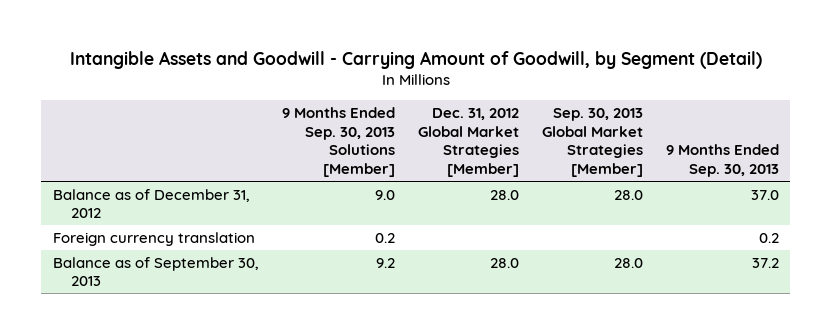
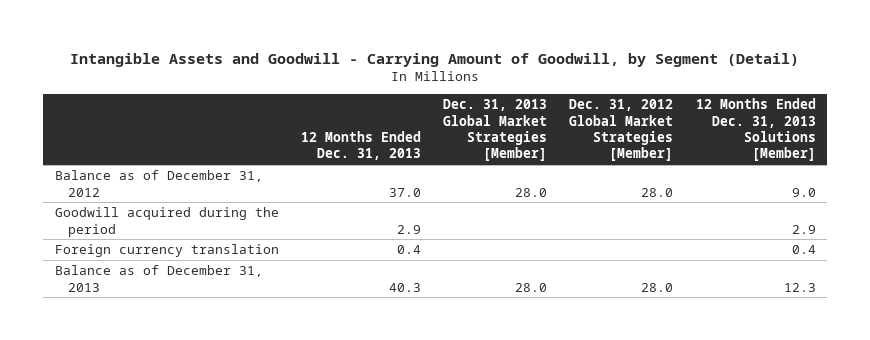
- | 9 Months Ended Sep. 30, 2013 Solutions [Member] | Dec. 31, 2012 Global Market Strategies [Member] | Sep. 30, 2013 Global Market Strategies [Member] | 9 Months Ended Sep. 30, 2013
+ | 12 Months Ended Dec. 31, 2013 | Dec. 31, 2013 Global Market Strategies [Member] | Dec. 31, 2012 Global Market Strategies [Member] | 12 Months Ended Dec. 31, 2013 Solutions [Member]
+ Goodwill acquired during the period | 2.9 | | | 2.9
- Balance as of September 30, 2013 | 9.2 | 28.0 | 28.0 | 37.2
+ Balance as of December 31, 2013 | 40.3 | 28.0 | 28.0 | 12.3

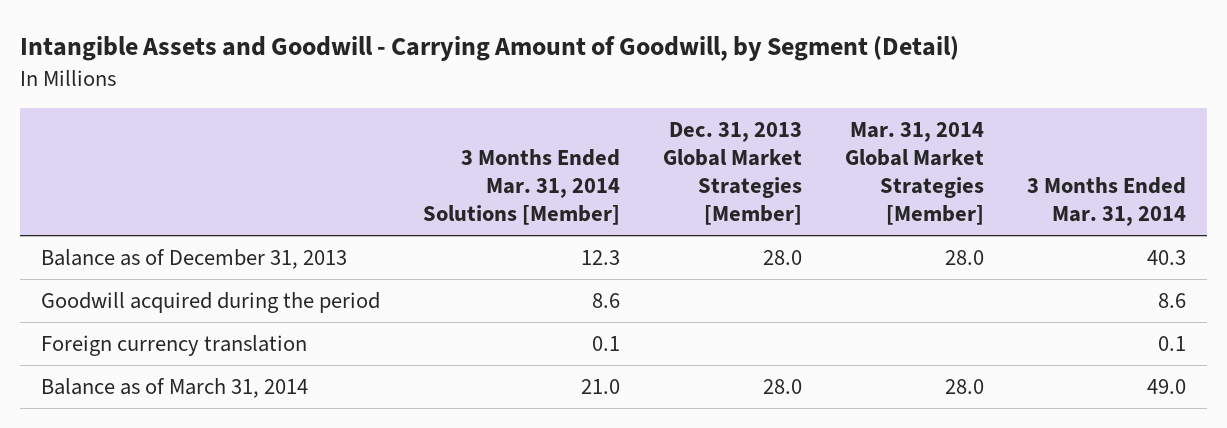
- | 12 Months Ended Dec. 31, 2013 | Dec. 31, 2013 Global Market Strategies [Member] | Dec. 31, 2012 Global Market Strategies [Member] | 12 Months Ended Dec. 31, 2013 Solutions [Member]
+ | 3 Months Ended Mar. 31, 2014 Solutions [Member] | Dec. 31, 2013 Global Market Strategies [Member] | Mar. 31, 2014 Global Market Strategies [Member] | 3 Months Ended Mar. 31, 2014
- Balance as of December 31, 2012 | 37.0 | 28.0 | 28.0 | 9.0
moved up: Balance as of December 31, 2013 | 12.3 | 28.0 | 28.0 | 40.3
+ Balance as of March 31, 2014 | 21.0 | 28.0 | 28.0 | 49.0

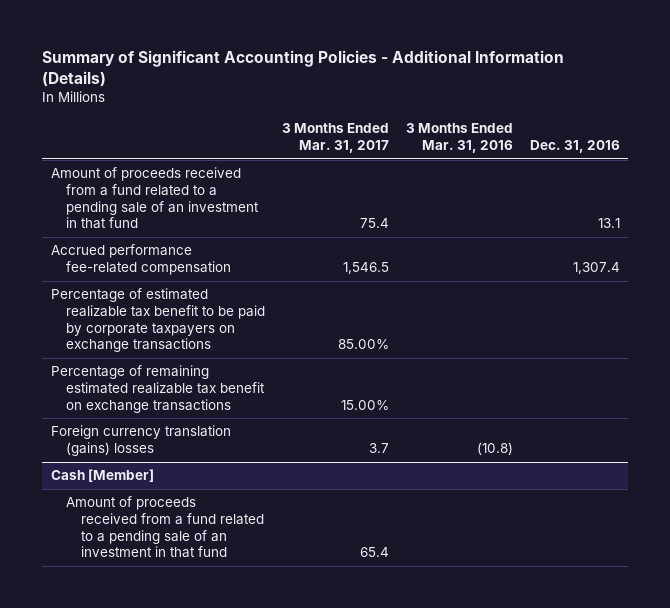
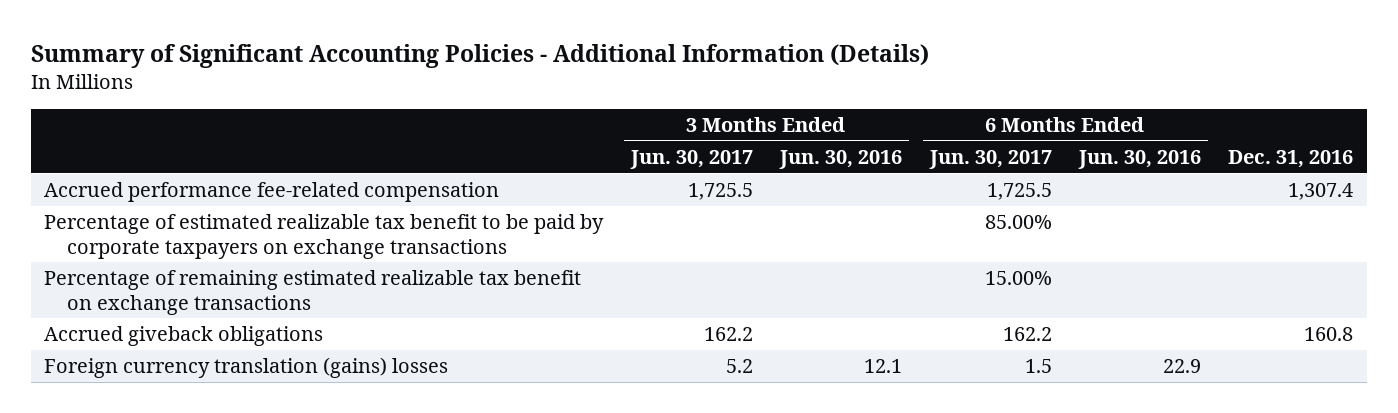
- | 3 Months Ended Mar. 31, 2017 | 3 Months Ended Mar. 31, 2016 | Dec. 31, 2016
+ | 3 Months Ended Jun. 30, 2017 | 3 Months Ended Jun. 30, 2016 | 6 Months Ended Jun. 30, 2017 | 6 Months Ended Jun. 30, 2016 | Dec. 31, 2016
- Amount of proceeds received from a fund related to a pending sale of an investment in that fund | 75.4 | | 13.1
+ Accrued giveback obligations | 162.2 | | 162.2 | | 160.8
- Cash [Member]
- Amount of proceeds received from a fund related to a pending sale of an investment in that fund | 65.4 | |

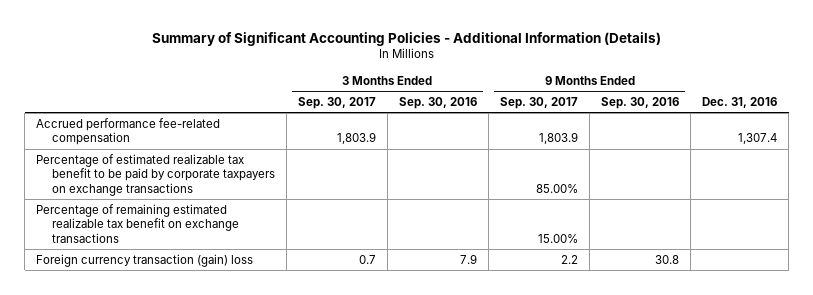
- | 3 Months Ended Jun. 30, 2017 | 3 Months Ended Jun. 30, 2016 | 6 Months Ended Jun. 30, 2017 | 6 Months Ended Jun. 30, 2016 | Dec. 31, 2016
+ | 3 Months Ended Sep. 30, 2017 | 3 Months Ended Sep. 30, 2016 | 9 Months Ended Sep. 30, 2017 | 9 Months Ended Sep. 30, 2016 | Dec. 31, 2016
- Accrued giveback obligations | 162.2 | | 162.2 | | 160.8
- Foreign currency translation (gains) losses | 5.2 | 12.1 | 1.5 | 22.9 |
+ Foreign currency transaction (gain) loss | 0.7 | 7.9 | 2.2 | 30.8 |

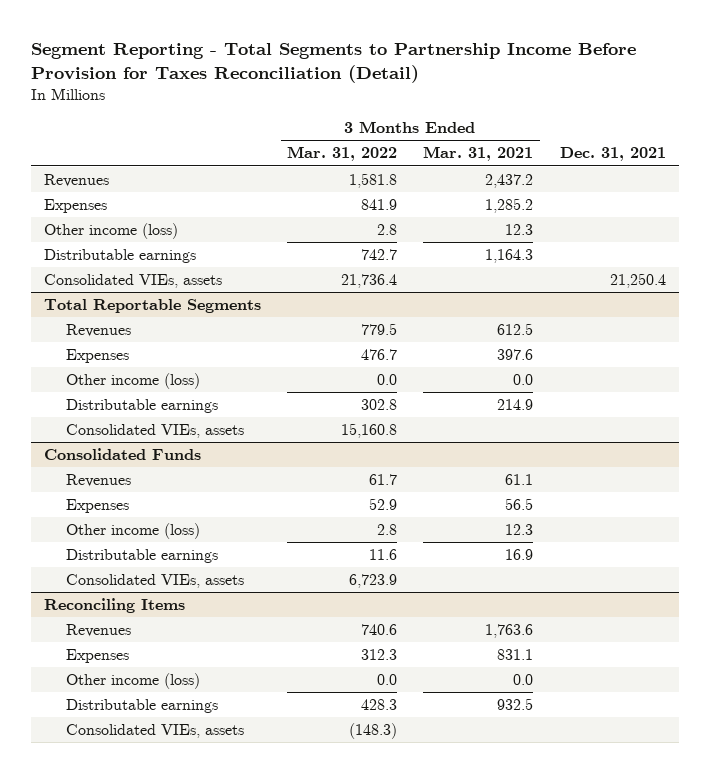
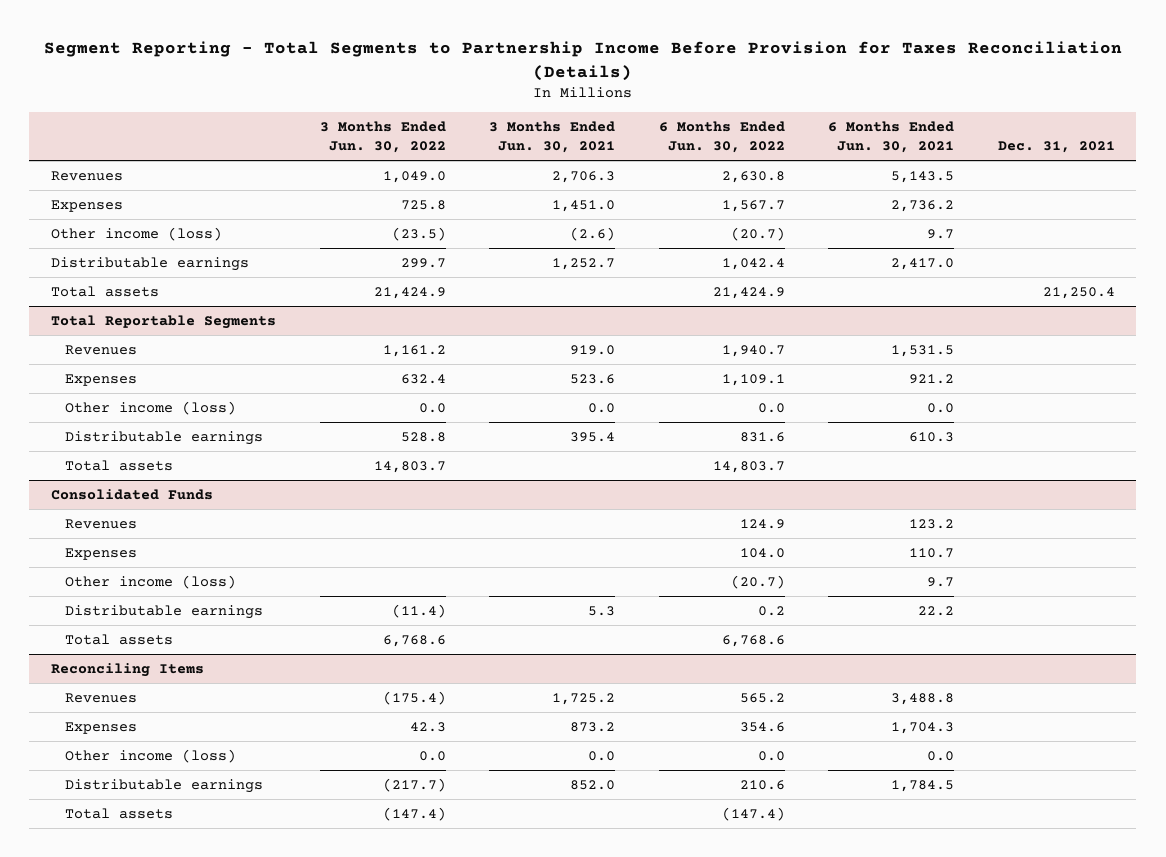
- Segment Reporting - Total Segments to Partnership Income Before Provision for Taxes Reconciliation (Detail)
+ Segment Reporting - Total Segments to Partnership Income Before Provision for Taxes Reconciliation (Details)
- | 3 Months Ended Mar. 31, 2022 | 3 Months Ended Mar. 31, 2021 | Dec. 31, 2021
+ | 3 Months Ended Jun. 30, 2022 | 3 Months Ended Jun. 30, 2021 | 6 Months Ended Jun. 30, 2022 | 6 Months Ended Jun. 30, 2021 | Dec. 31, 2021
- Consolidated VIEs, assets | 21,736.4 | | 21,250.4
+ Total assets | 21,424.9 | | 21,424.9 | | 21,250.4
@ Total Reportable Segments
- Consolidated VIEs, assets | 15,160.8 | |
+ Total assets | 14,803.7 | | 14,803.7 | |
@ Consolidated Funds
- Consolidated VIEs, assets | 6,723.9 | |
+ Total assets | 6,768.6 | | 6,768.6 | |
@ Reconciling Items
- Consolidated VIEs, assets | (148.3) | |
+ Total assets | (147.4) | | (147.4) | |

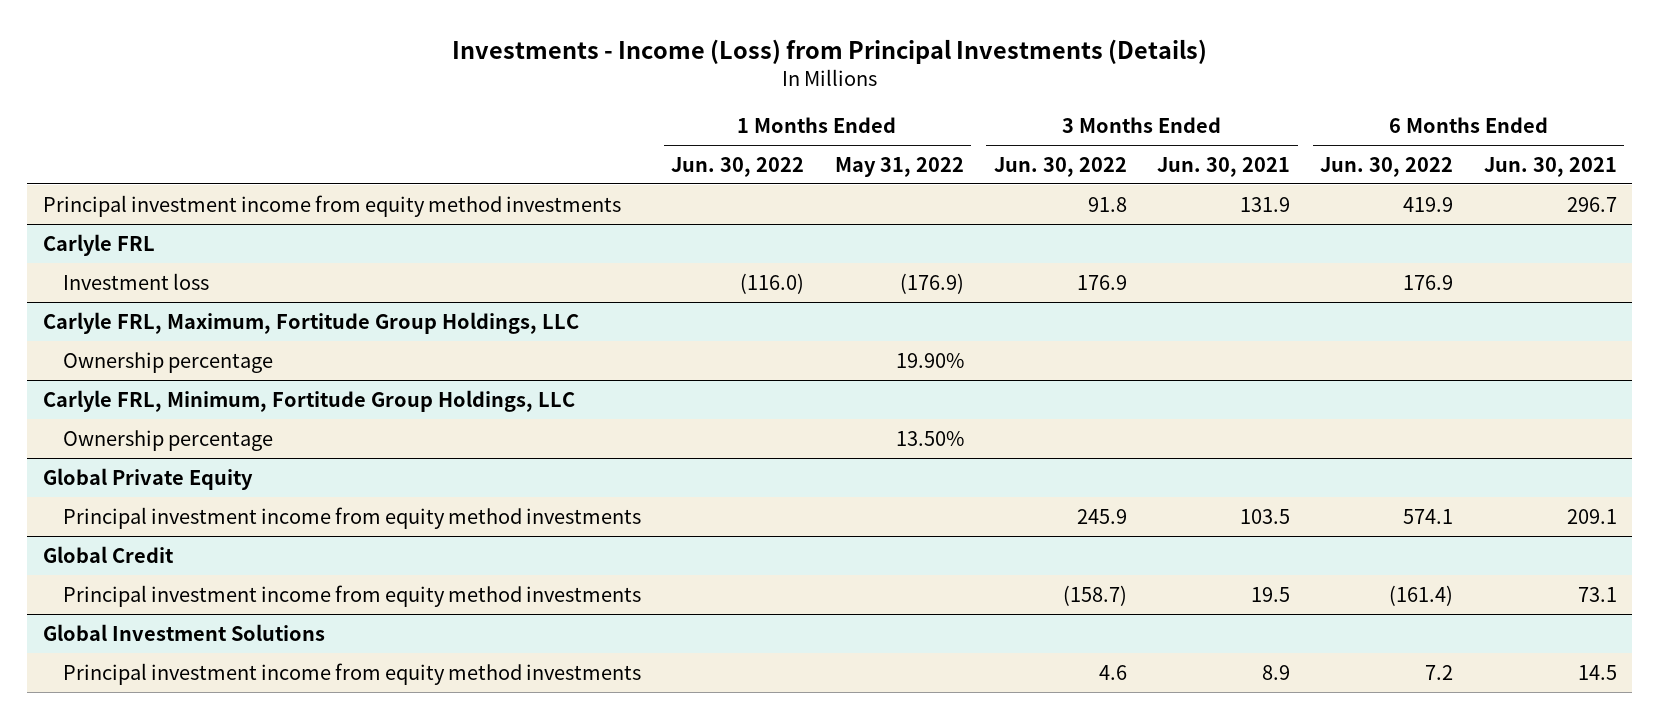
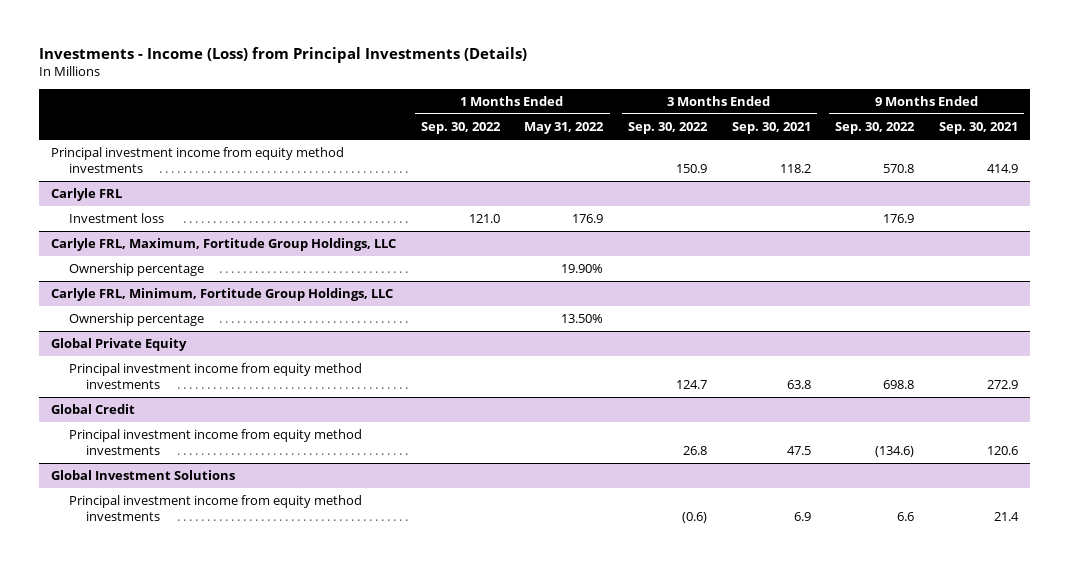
- | 1 Months Ended Jun. 30, 2022 | 1 Months Ended May 31, 2022 | 3 Months Ended Jun. 30, 2022 | 3 Months Ended Jun. 30, 2021 | 6 Months Ended Jun. 30, 2022 | 6 Months Ended Jun. 30, 2021
+ | 1 Months Ended Sep. 30, 2022 | 1 Months Ended May 31, 2022 | 3 Months Ended Sep. 30, 2022 | 3 Months Ended Sep. 30, 2021 | 9 Months Ended Sep. 30, 2022 | 9 Months Ended Sep. 30, 2021
@ Carlyle FRL
- Investment loss | (116.0) | (176.9) | 176.9 | | 176.9 |
+ Investment loss | 121.0 | 176.9 | | | 176.9 |

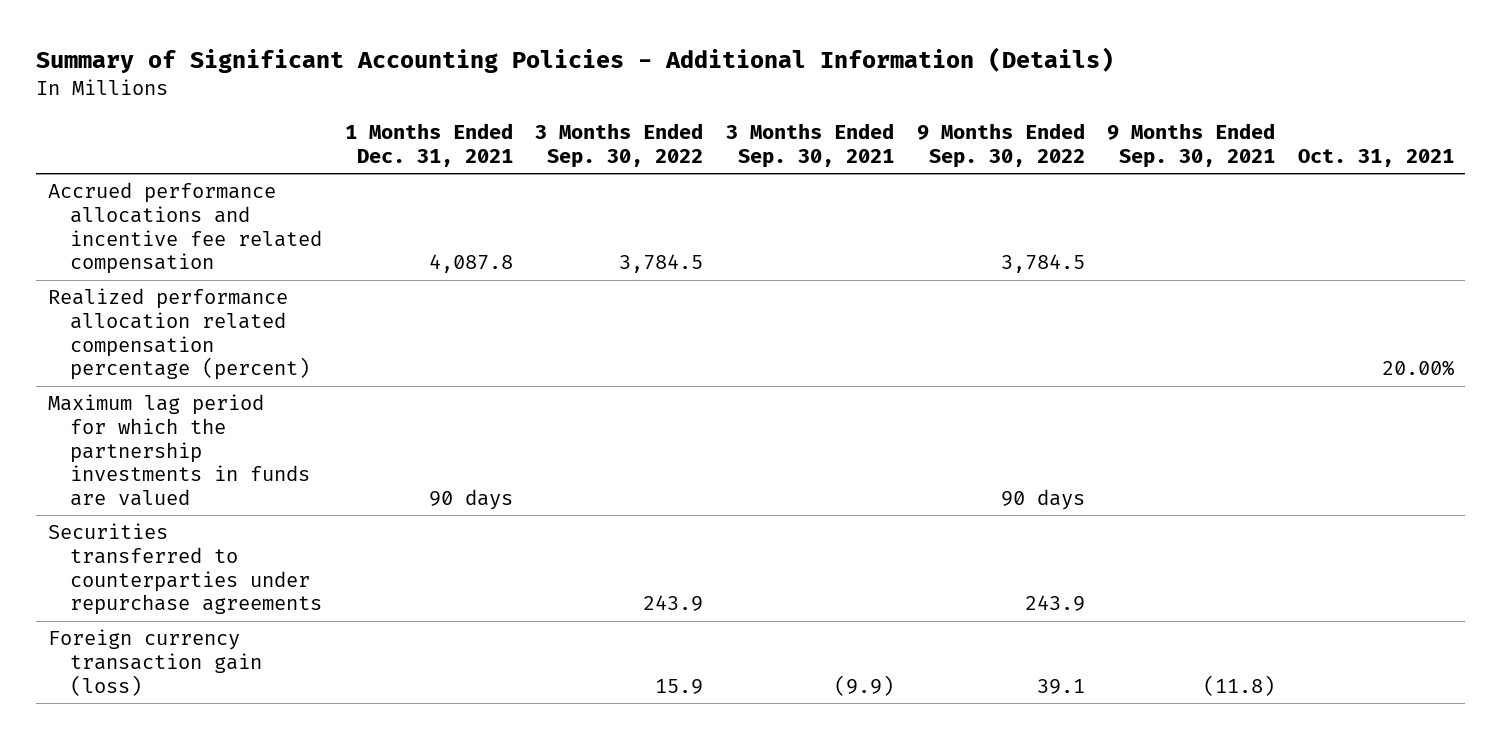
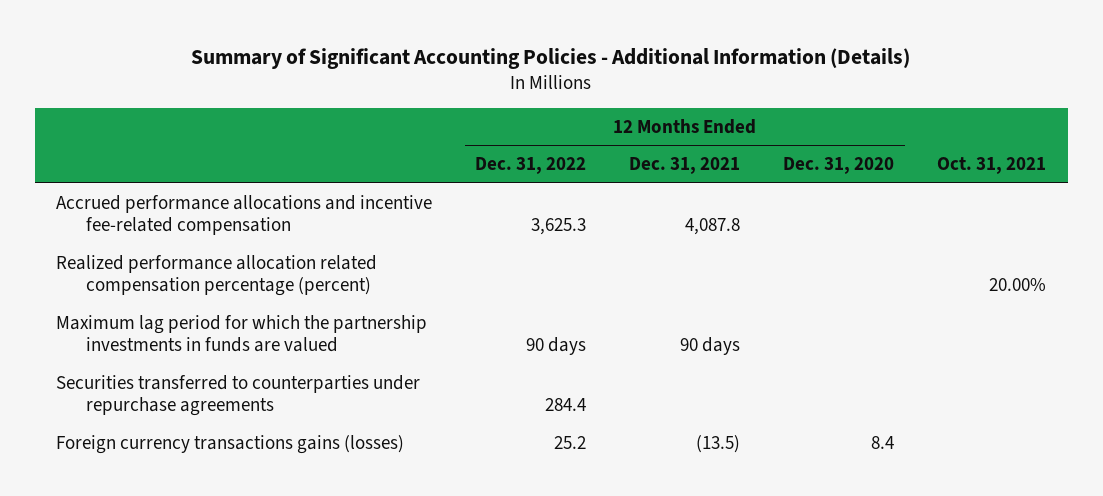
- | 1 Months Ended Dec. 31, 2021 | 3 Months Ended Sep. 30, 2022 | 3 Months Ended Sep. 30, 2021 | 9 Months Ended Sep. 30, 2022 | 9 Months Ended Sep. 30, 2021 | Oct. 31, 2021
+ | 12 Months Ended Dec. 31, 2022 | 12 Months Ended Dec. 31, 2021 | 12 Months Ended Dec. 31, 2020 | Oct. 31, 2021
- Accrued performance allocations and incentive fee related compensation | 4,087.8 | 3,784.5 | | 3,784.5 | |
+ Accrued performance allocations and incentive fee-related compensation | 3,625.3 | 4,087.8 | |
- Foreign currency transaction gain (loss) | | 15.9 | (9.9) | 39.1 | (11.8) |
+ Foreign currency transactions gains (losses) | 25.2 | (13.5) | 8.4 |

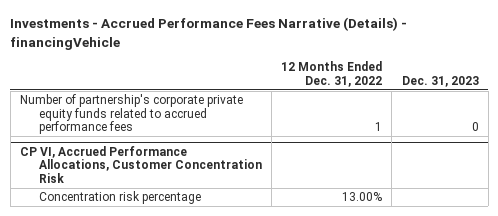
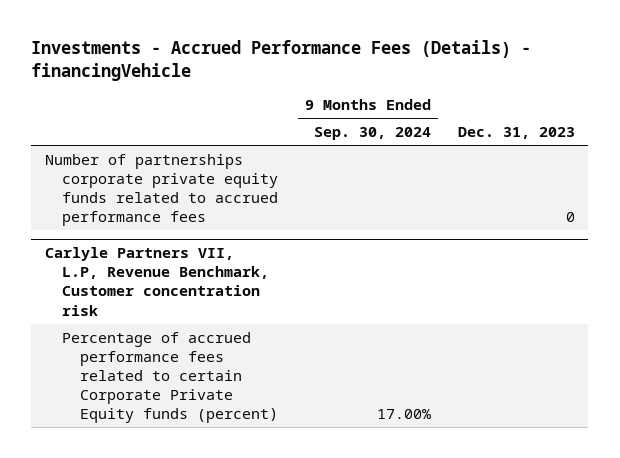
- Investments - Accrued Performance Fees Narrative (Details) - financingVehicle
+ Investments - Accrued Performance Fees (Details) - financingVehicle
- | 12 Months Ended Dec. 31, 2022 | Dec. 31, 2023
+ | 9 Months Ended Sep. 30, 2024 | Dec. 31, 2023
- Number of partnership's corporate private equity funds related to accrued performance fees | 1 | 0
- CP VI, Accrued Performance Allocations, Customer Concentration Risk
- Concentration risk percentage | 13.00% |
+ Number of partnerships corporate private equity funds related to accrued performance fees | | 0
+ Carlyle Partners VII, L.P, Revenue Benchmark, Customer concentration risk
+ Percentage of accrued performance fees related to certain Corporate Private Equity funds (percent) | 17.00% |

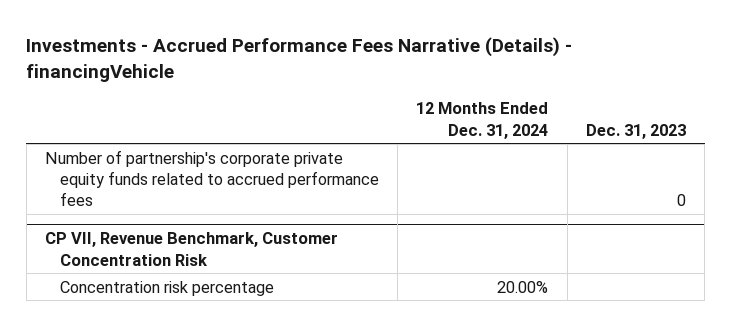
- Investments - Accrued Performance Fees (Details) - financingVehicle
+ Investments - Accrued Performance Fees Narrative (Details) - financingVehicle
- | 9 Months Ended Sep. 30, 2024 | Dec. 31, 2023
+ | 12 Months Ended Dec. 31, 2024 | Dec. 31, 2023
- Number of partnerships corporate private equity funds related to accrued performance fees | | 0
- Carlyle Partners VII, L.P, Revenue Benchmark, Customer concentration risk
- Percentage of accrued performance fees related to certain Corporate Private Equity funds (percent) | 17.00% |
+ Number of partnership's corporate private equity funds related to accrued performance fees | | 0
+ CP VII, Revenue Benchmark, Customer Concentration Risk
+ Concentration risk percentage | 20.00% |

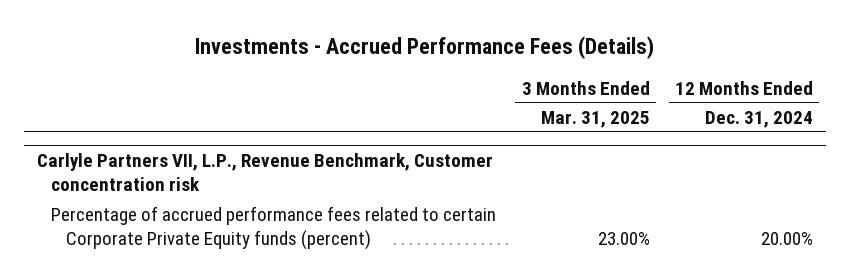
- Investments - Accrued Performance Fees Narrative (Details) - financingVehicle
+ Investments - Accrued Performance Fees (Details)
- | 12 Months Ended Dec. 31, 2024 | Dec. 31, 2023
+ | 3 Months Ended Mar. 31, 2025 | 12 Months Ended Dec. 31, 2024
- Number of partnership's corporate private equity funds related to accrued performance fees | | 0
- CP VII, Revenue Benchmark, Customer Concentration Risk
- Concentration risk percentage | 20.00% |
+ Carlyle Partners VII, L.P., Revenue Benchmark, Customer concentration risk
+ Percentage of accrued performance fees related to certain Corporate Private Equity funds (percent) | 23.00% | 20.00%

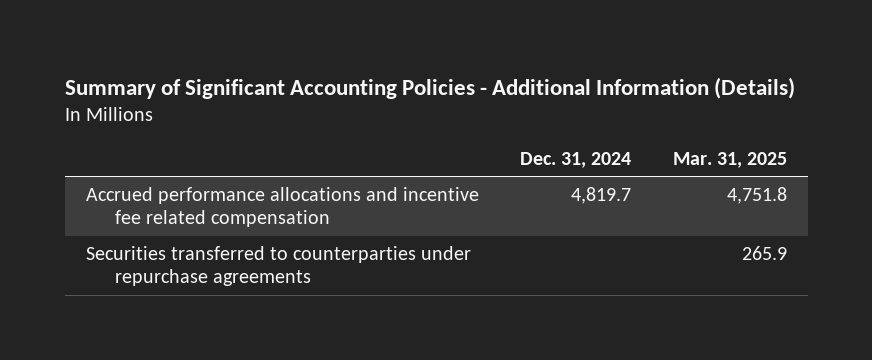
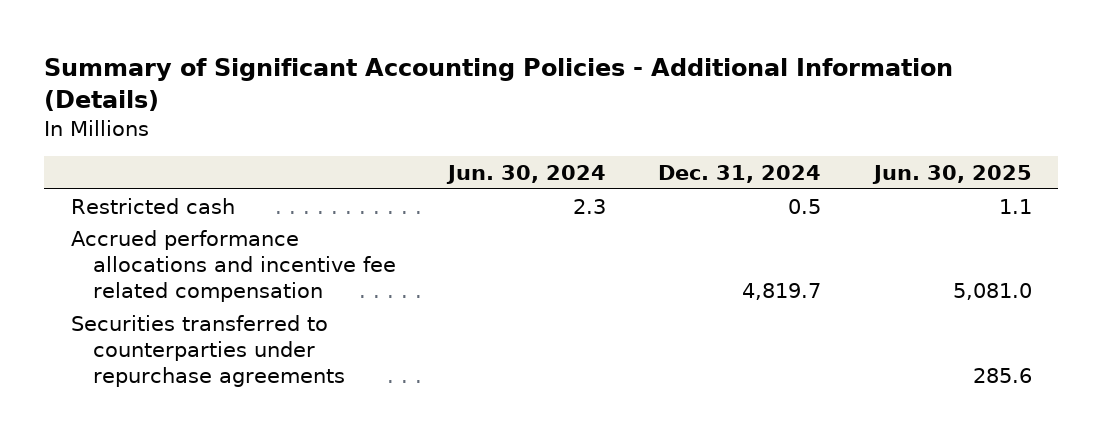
- | Dec. 31, 2024 | Mar. 31, 2025
+ | Jun. 30, 2024 | Dec. 31, 2024 | Jun. 30, 2025
+ Restricted cash | 2.3 | 0.5 | 1.1

